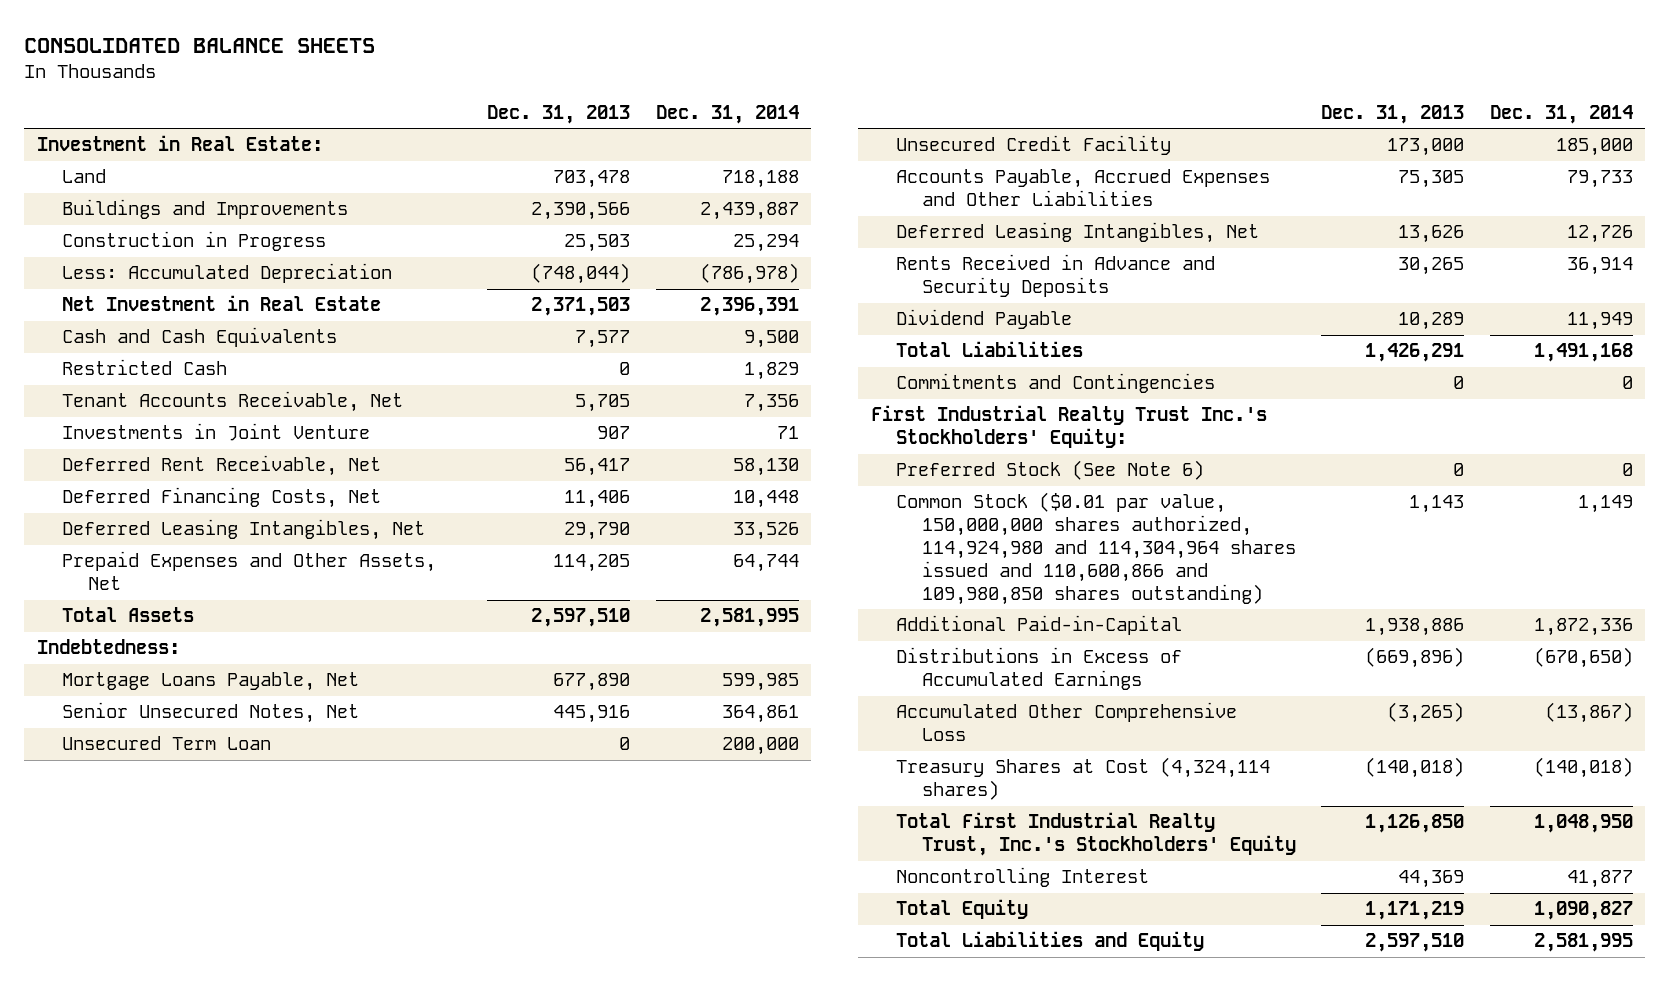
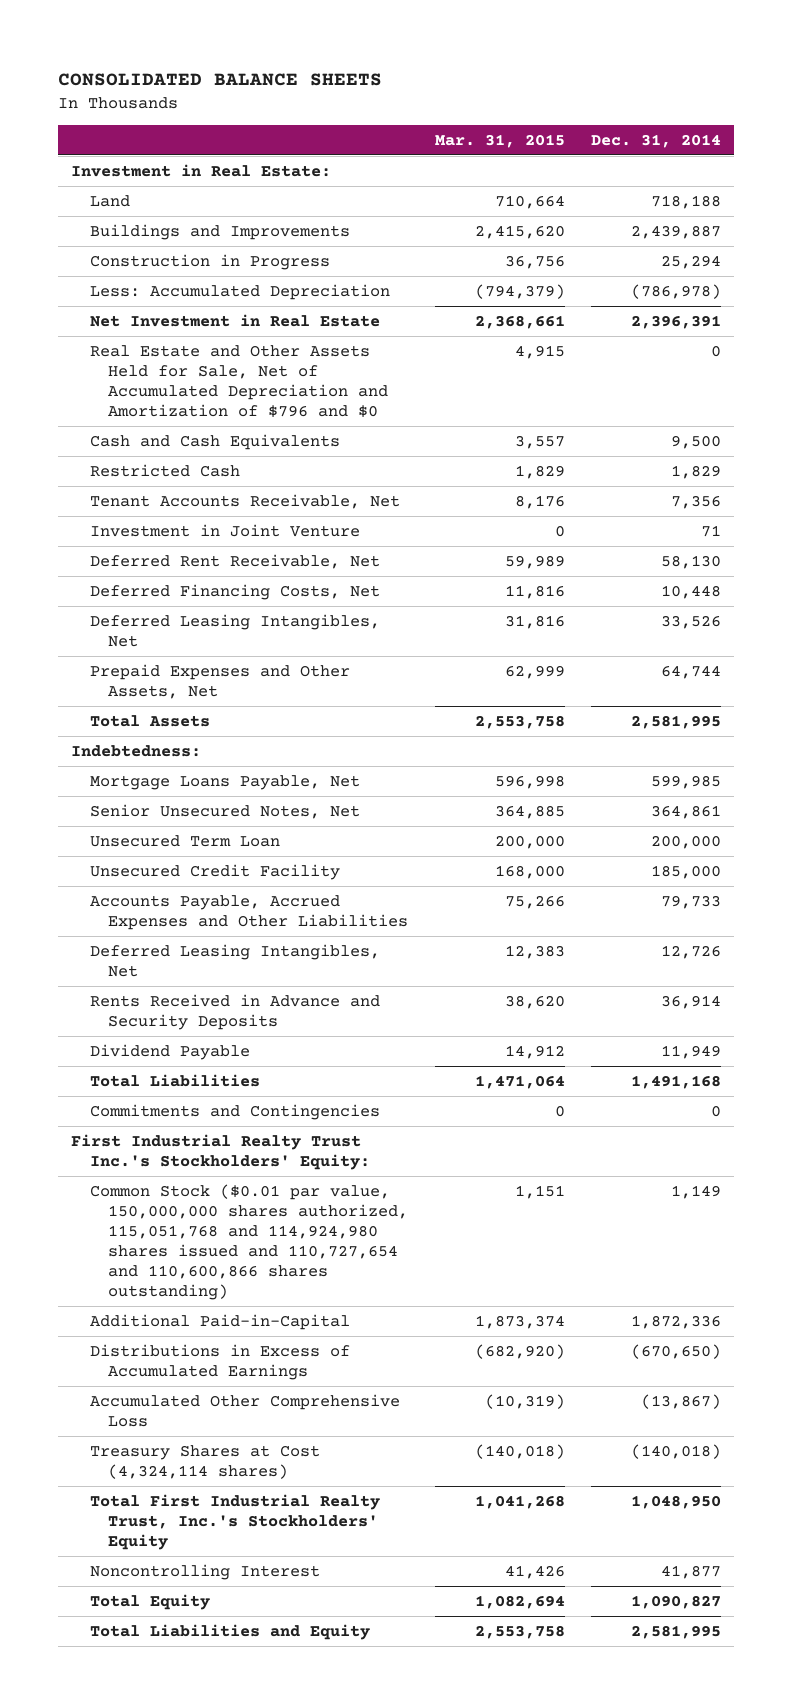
- | Dec. 31, 2013 | Dec. 31, 2014
+ | Mar. 31, 2015 | Dec. 31, 2014
+ Real Estate and Other Assets Held for Sale, Net of Accumulated Depreciation and Amortization of $796 and $0 | 4,915 | 0
- Investments in Joint Venture | 907 | 71
+ Investment in Joint Venture | 0 | 71
- Preferred Stock (See Note 6) | 0 | 0
- Common Stock ($0.01 par value, 150,000,000 shares authorized, 114,924,980 and 114,304,964 shares issued and 110,600,866 and 109,980,850 shares outstanding) | 1,143 | 1,149
+ Common Stock ($0.01 par value, 150,000,000 shares authorized, 115,051,768 and 114,924,980 shares issued and 110,727,654 and 110,600,866 shares outstanding) | 1,151 | 1,149

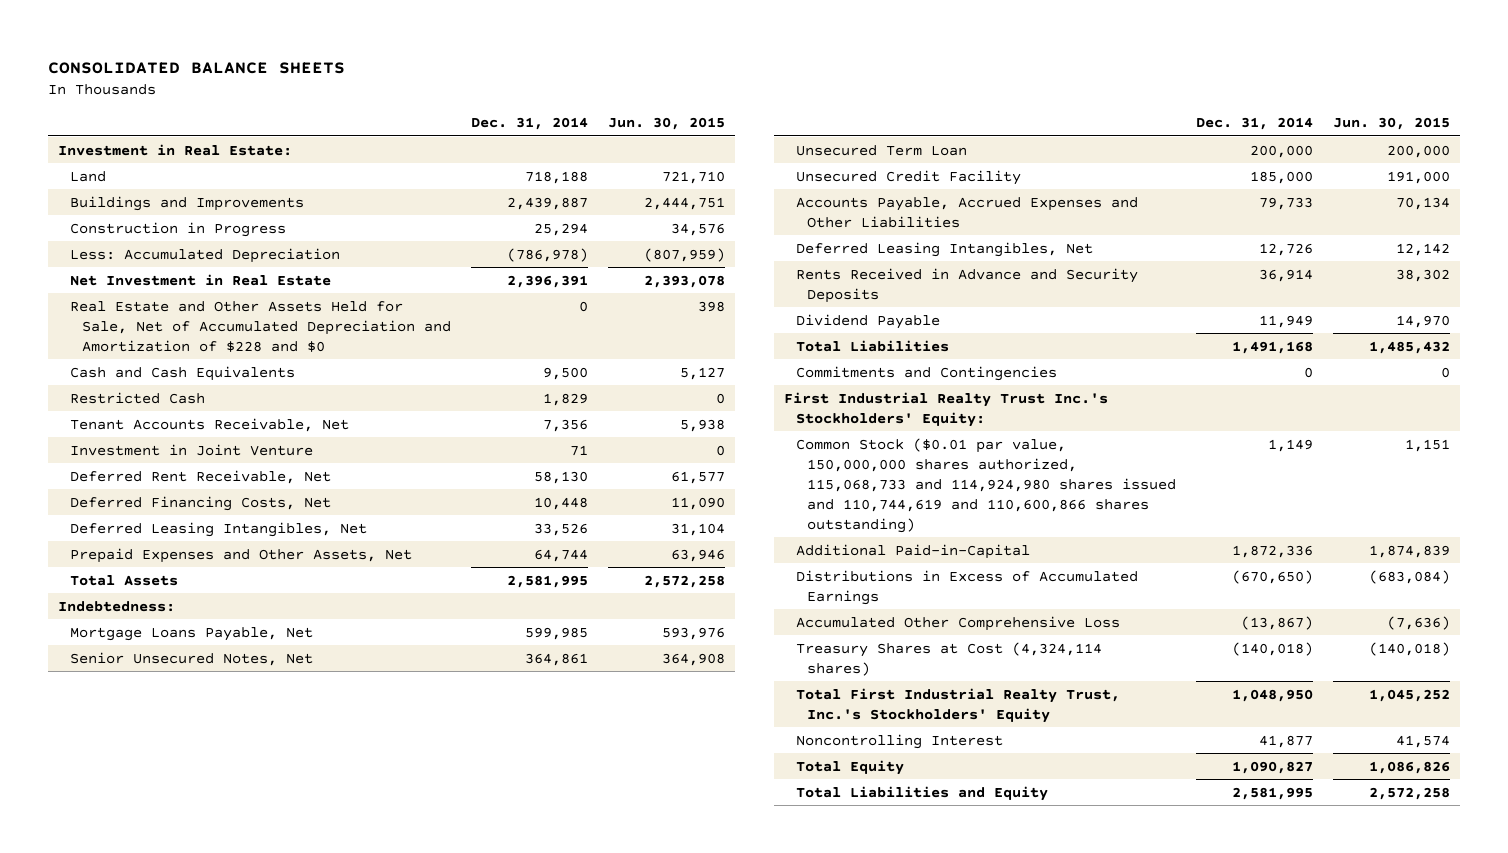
- | Mar. 31, 2015 | Dec. 31, 2014
+ | Dec. 31, 2014 | Jun. 30, 2015
- Real Estate and Other Assets Held for Sale, Net of Accumulated Depreciation and Amortization of $796 and $0 | 4,915 | 0
+ Real Estate and Other Assets Held for Sale, Net of Accumulated Depreciation and Amortization of $228 and $0 | 0 | 398
- Common Stock ($0.01 par value, 150,000,000 shares authorized, 115,051,768 and 114,924,980 shares issued and 110,727,654 and 110,600,866 shares outstanding) | 1,151 | 1,149
+ Common Stock ($0.01 par value, 150,000,000 shares authorized, 115,068,733 and 114,924,980 shares issued and 110,744,619 and 110,600,866 shares outstanding) | 1,149 | 1,151

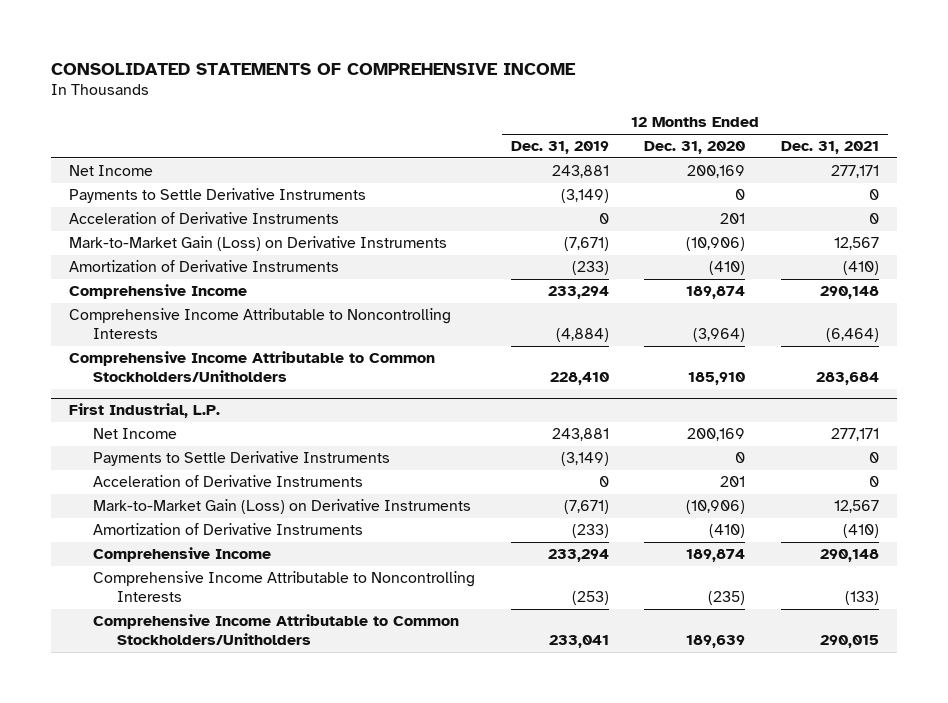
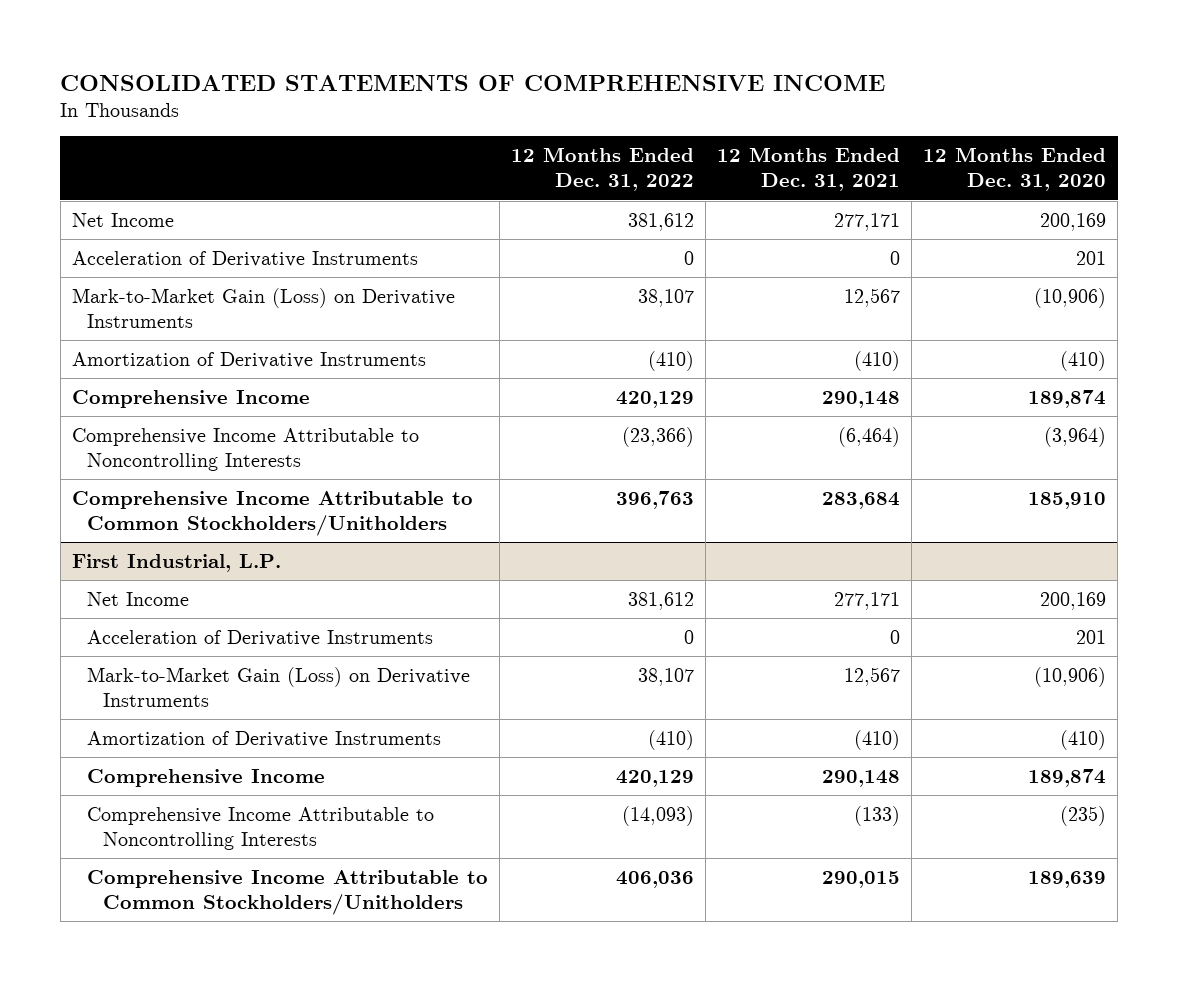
- | 12 Months Ended Dec. 31, 2019 | 12 Months Ended Dec. 31, 2020 | 12 Months Ended Dec. 31, 2021
+ | 12 Months Ended Dec. 31, 2022 | 12 Months Ended Dec. 31, 2021 | 12 Months Ended Dec. 31, 2020
- Payments to Settle Derivative Instruments | (3,149) | 0 | 0
@ First Industrial, L.P.
- Payments to Settle Derivative Instruments | (3,149) | 0 | 0

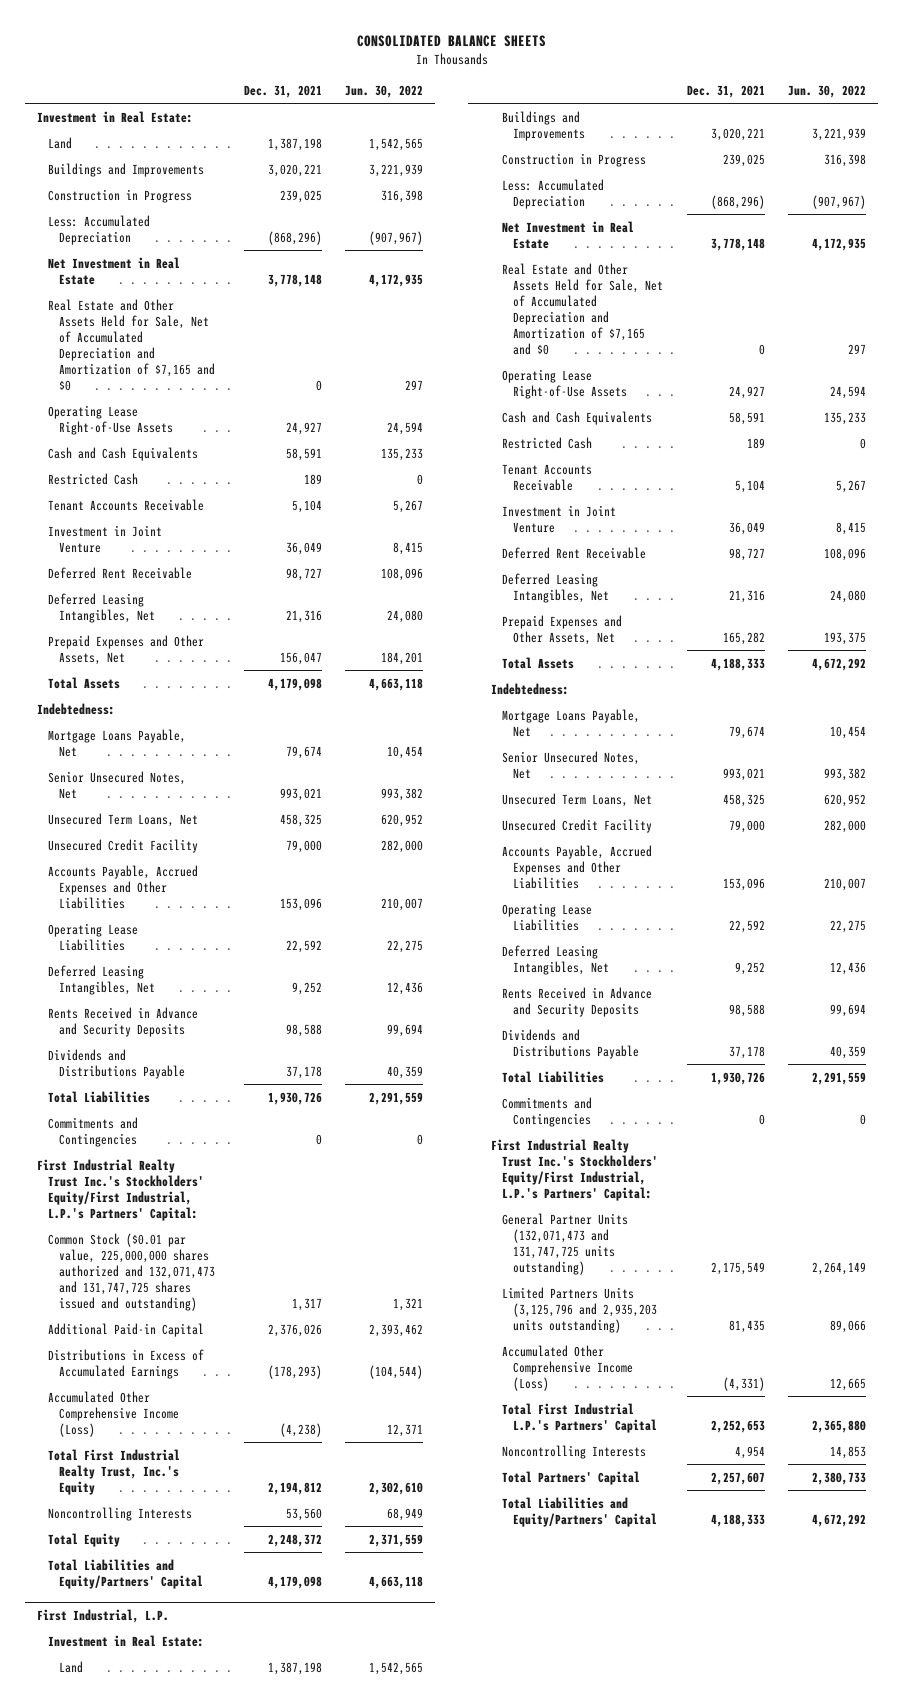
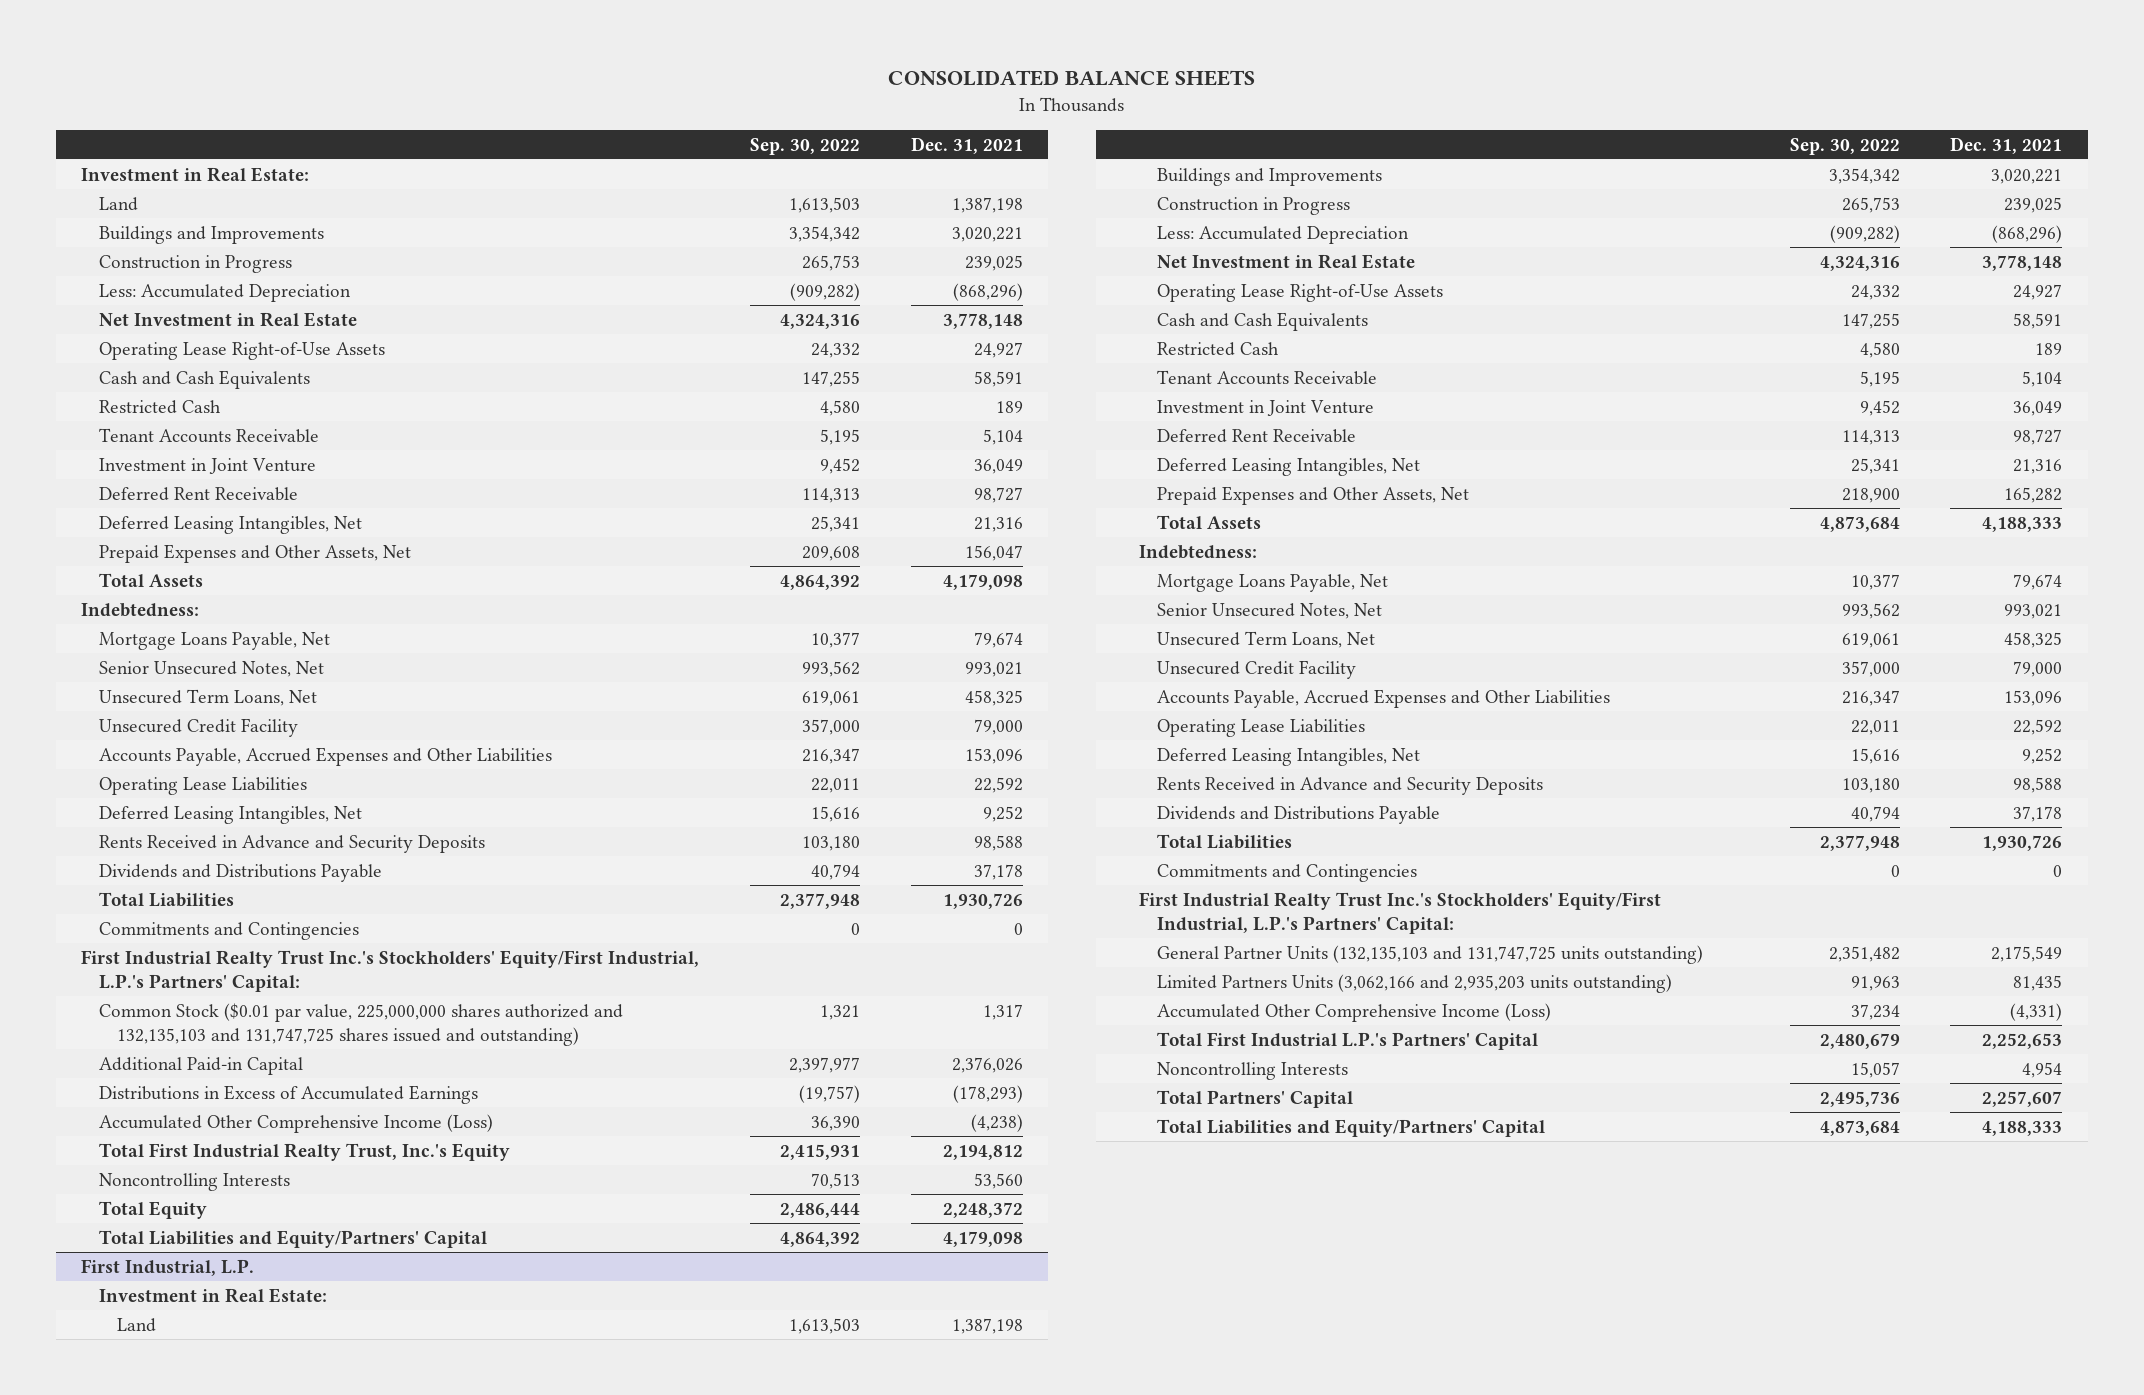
- | Dec. 31, 2021 | Jun. 30, 2022
+ | Sep. 30, 2022 | Dec. 31, 2021
- Real Estate and Other Assets Held for Sale, Net of Accumulated Depreciation and Amortization of $7,165 and $0 | 0 | 297
- Common Stock ($0.01 par value, 225,000,000 shares authorized and 132,071,473 and 131,747,725 shares issued and outstanding) | 1,317 | 1,321
+ Common Stock ($0.01 par value, 225,000,000 shares authorized and 132,135,103 and 131,747,725 shares issued and outstanding) | 1,321 | 1,317
@ First Industrial, L.P.
- Real Estate and Other Assets Held for Sale, Net of Accumulated Depreciation and Amortization of $7,165 and $0 | 0 | 297
- General Partner Units (132,071,473 and 131,747,725 units outstanding) | 2,175,549 | 2,264,149
- Limited Partners Units (3,125,796 and 2,935,203 units outstanding) | 81,435 | 89,066
+ General Partner Units (132,135,103 and 131,747,725 units outstanding) | 2,351,482 | 2,175,549
+ Limited Partners Units (3,062,166 and 2,935,203 units outstanding) | 91,963 | 81,435

